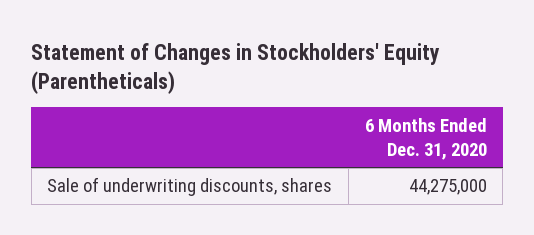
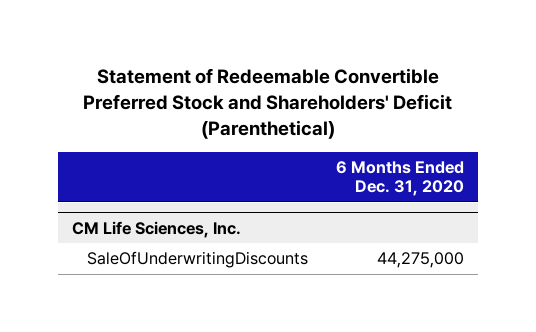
- Statement of Changes in Stockholders' Equity (Parentheticals)
+ Statement of Redeemable Convertible Preferred Stock and Shareholders' Deficit (Parenthetical)
- Sale of underwriting discounts, shares | 44,275,000
+ CM Life Sciences, Inc.
+ SaleOfUnderwritingDiscounts | 44,275,000

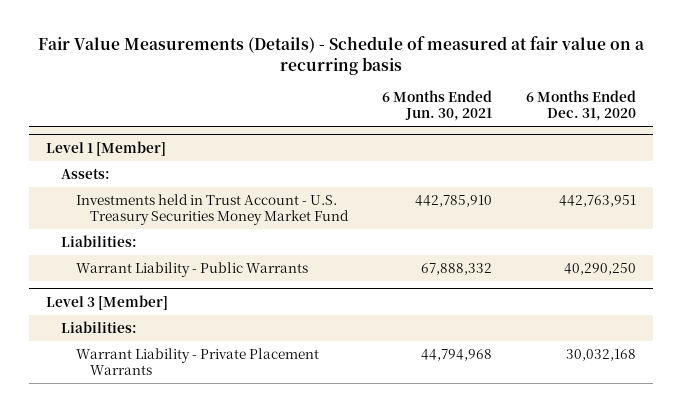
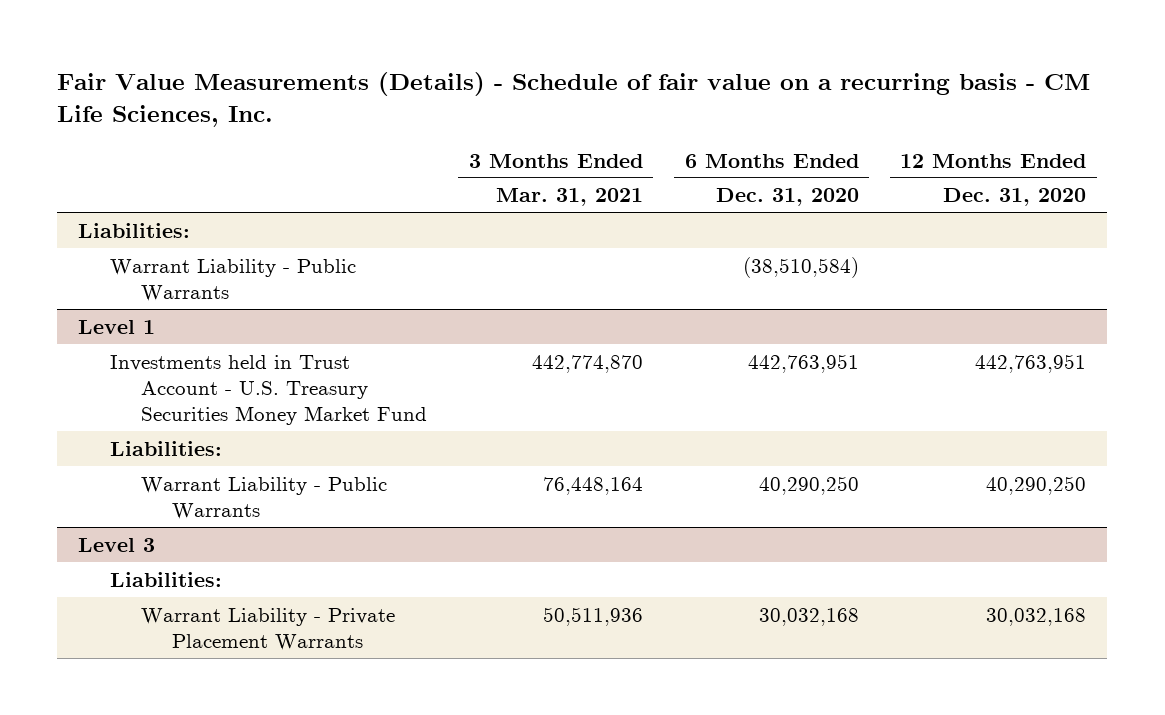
- Fair Value Measurements (Details) - Schedule of measured at fair value on a recurring basis
+ Fair Value Measurements (Details) - Schedule of fair value on a recurring basis - CM Life Sciences, Inc.
- | 6 Months Ended Jun. 30, 2021 | 6 Months Ended Dec. 31, 2020
+ | 3 Months Ended Mar. 31, 2021 | 6 Months Ended Dec. 31, 2020 | 12 Months Ended Dec. 31, 2020
- Level 1 [Member]
- Assets:
+ Liabilities:
+ Warrant Liability - Public Warrants | | (38,510,584) |
+ Level 1
- Level 3 [Member]
+ Level 3

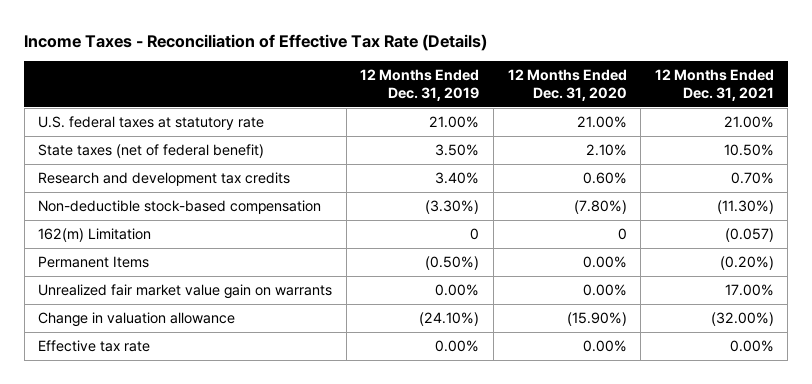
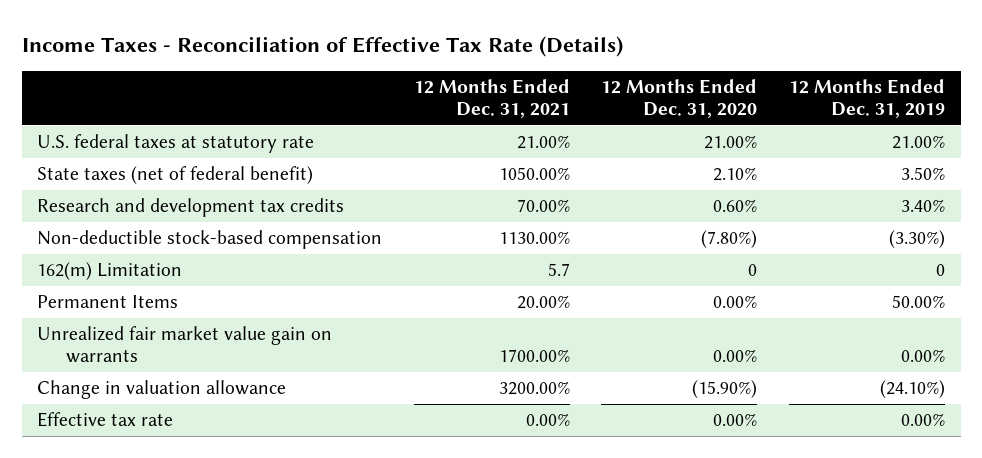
- | 12 Months Ended Dec. 31, 2019 | 12 Months Ended Dec. 31, 2020 | 12 Months Ended Dec. 31, 2021
+ | 12 Months Ended Dec. 31, 2021 | 12 Months Ended Dec. 31, 2020 | 12 Months Ended Dec. 31, 2019
- State taxes (net of federal benefit) | 3.50% | 2.10% | 10.50%
- Research and development tax credits | 3.40% | 0.60% | 0.70%
- Non-deductible stock-based compensation | (3.30%) | (7.80%) | (11.30%)
- 162(m) Limitation | 0 | 0 | (0.057)
- Permanent Items | (0.50%) | 0.00% | (0.20%)
- Unrealized fair market value gain on warrants | 0.00% | 0.00% | 17.00%
- Change in valuation allowance | (24.10%) | (15.90%) | (32.00%)
+ State taxes (net of federal benefit) | 1050.00% | 2.10% | 3.50%
+ Research and development tax credits | 70.00% | 0.60% | 3.40%
+ Non-deductible stock-based compensation | 1130.00% | (7.80%) | (3.30%)
+ 162(m) Limitation | 5.7 | 0 | 0
+ Permanent Items | 20.00% | 0.00% | 50.00%
+ Unrealized fair market value gain on warrants | 1700.00% | 0.00% | 0.00%
+ Change in valuation allowance | 3200.00% | (15.90%) | (24.10%)

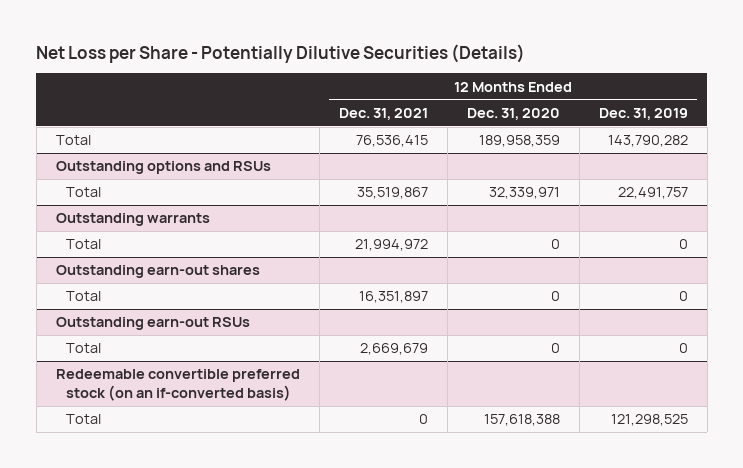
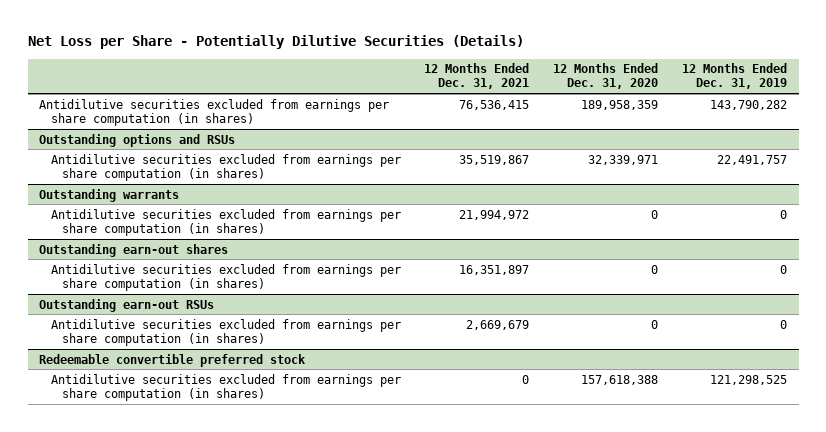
- Total | 76,536,415 | 189,958,359 | 143,790,282
+ Antidilutive securities excluded from earnings per share computation (in shares) | 76,536,415 | 189,958,359 | 143,790,282
@ Outstanding options and RSUs
- Total | 35,519,867 | 32,339,971 | 22,491,757
+ Antidilutive securities excluded from earnings per share computation (in shares) | 35,519,867 | 32,339,971 | 22,491,757
@ Outstanding warrants
- Total | 21,994,972 | 0 | 0
+ Antidilutive securities excluded from earnings per share computation (in shares) | 21,994,972 | 0 | 0
@ Outstanding earn-out shares
- Total | 16,351,897 | 0 | 0
+ Antidilutive securities excluded from earnings per share computation (in shares) | 16,351,897 | 0 | 0
@ Outstanding earn-out RSUs
- Total | 2,669,679 | 0 | 0
- Redeemable convertible preferred stock (on an if-converted basis)
- Total | 0 | 157,618,388 | 121,298,525
@ Outstanding earn-out RSUs
+ Antidilutive securities excluded from earnings per share computation (in shares) | 2,669,679 | 0 | 0
+ Redeemable convertible preferred stock
+ Antidilutive securities excluded from earnings per share computation (in shares) | 0 | 157,618,388 | 121,298,525

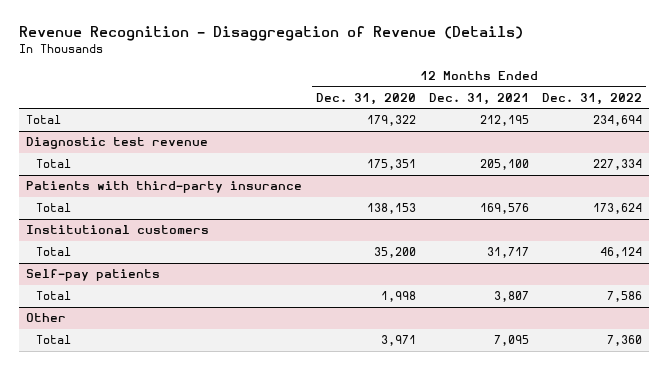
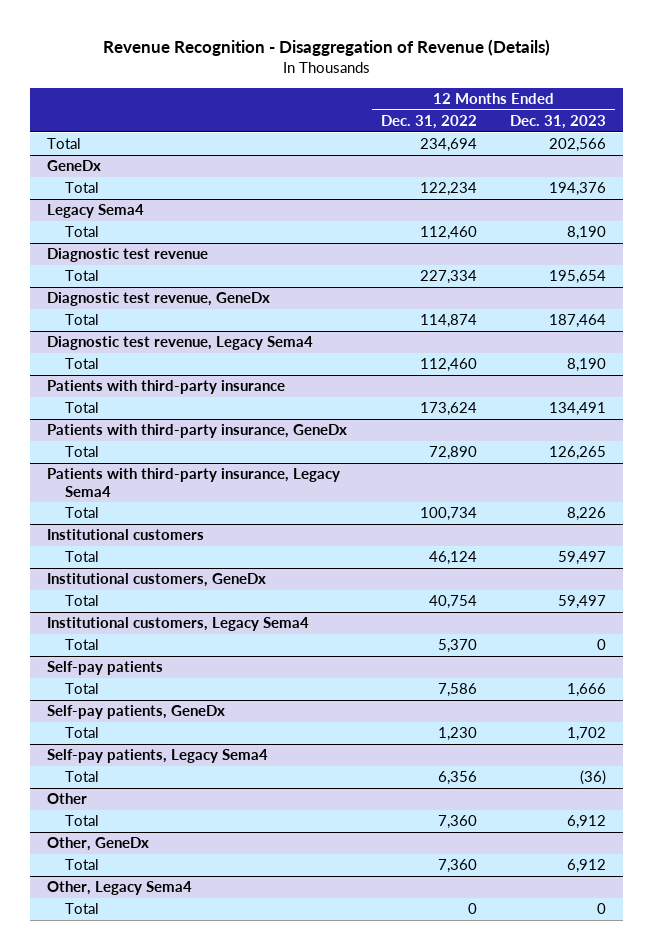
- | 12 Months Ended Dec. 31, 2020 | 12 Months Ended Dec. 31, 2021 | 12 Months Ended Dec. 31, 2022
+ | 12 Months Ended Dec. 31, 2022 | 12 Months Ended Dec. 31, 2023
+ GeneDx
+ Total | 122,234 | 194,376
+ Legacy Sema4
+ Total | 112,460 | 8,190
+ Diagnostic test revenue, GeneDx
+ Total | 114,874 | 187,464
+ Diagnostic test revenue, Legacy Sema4
+ Total | 112,460 | 8,190
+ Patients with third-party insurance, GeneDx
+ Total | 72,890 | 126,265
+ Patients with third-party insurance, Legacy Sema4
+ Total | 100,734 | 8,226
+ Institutional customers, GeneDx
+ Total | 40,754 | 59,497
+ Institutional customers, Legacy Sema4
+ Total | 5,370 | 0
+ Self-pay patients, GeneDx
+ Total | 1,230 | 1,702
+ Self-pay patients, Legacy Sema4
+ Total | 6,356 | (36)
+ Other, GeneDx
+ Total | 7,360 | 6,912
+ Other, Legacy Sema4
+ Total | 0 | 0

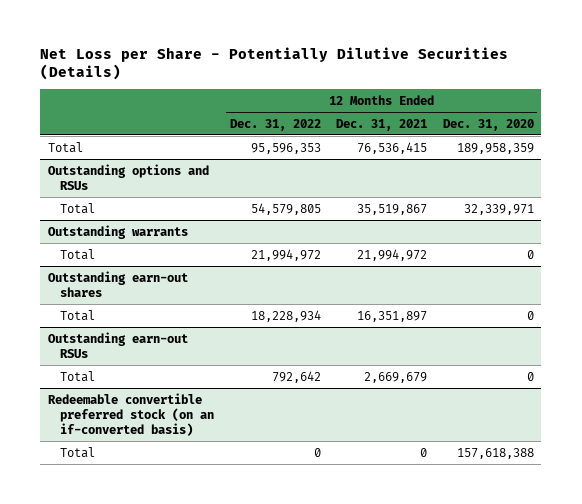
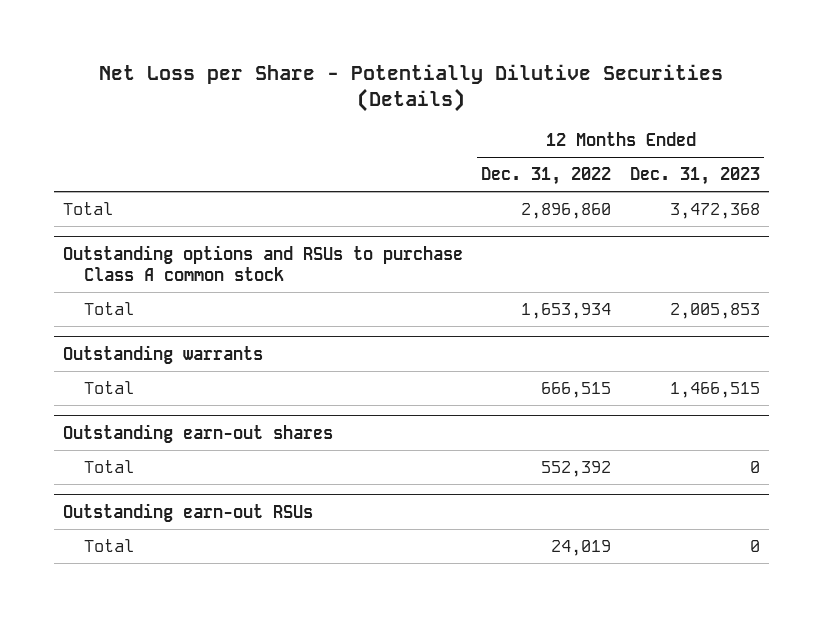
- | 12 Months Ended Dec. 31, 2022 | 12 Months Ended Dec. 31, 2021 | 12 Months Ended Dec. 31, 2020
+ | 12 Months Ended Dec. 31, 2022 | 12 Months Ended Dec. 31, 2023
- Total | 95,596,353 | 76,536,415 | 189,958,359
- Outstanding options and RSUs
- Total | 54,579,805 | 35,519,867 | 32,339,971
+ Total | 2,896,860 | 3,472,368
+ Outstanding options and RSUs to purchase Class A common stock
+ Total | 1,653,934 | 2,005,853
@ Outstanding warrants
- Total | 21,994,972 | 21,994,972 | 0
+ Total | 666,515 | 1,466,515
@ Outstanding earn-out shares
- Total | 18,228,934 | 16,351,897 | 0
+ Total | 552,392 | 0
@ Outstanding earn-out RSUs
- Total | 792,642 | 2,669,679 | 0
- Redeemable convertible preferred stock (on an if-converted basis)
- Total | 0 | 0 | 157,618,388
@ Outstanding earn-out RSUs
+ Total | 24,019 | 0

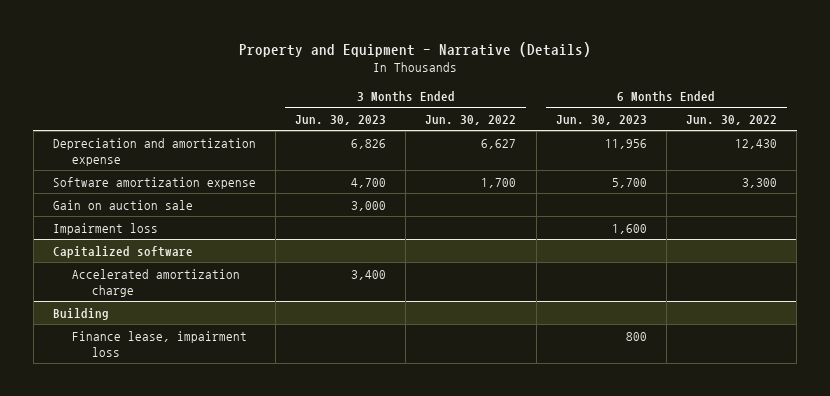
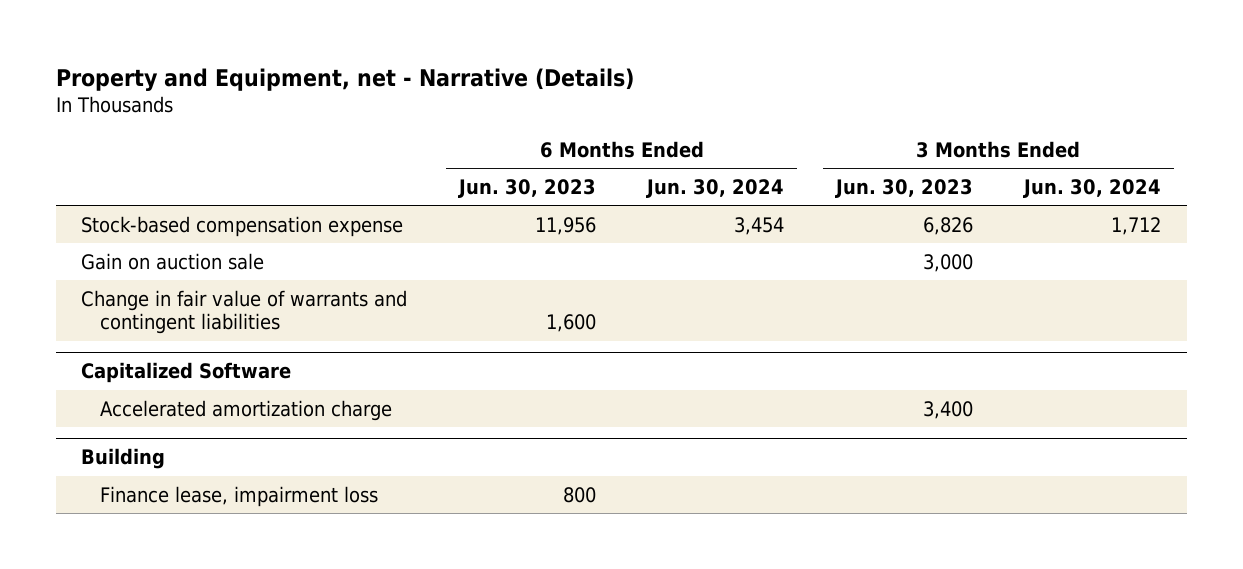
- Property and Equipment - Narrative (Details)
+ Property and Equipment, net - Narrative (Details)
- | 3 Months Ended Jun. 30, 2023 | 3 Months Ended Jun. 30, 2022 | 6 Months Ended Jun. 30, 2023 | 6 Months Ended Jun. 30, 2022
+ | 6 Months Ended Jun. 30, 2023 | 6 Months Ended Jun. 30, 2024 | 3 Months Ended Jun. 30, 2023 | 3 Months Ended Jun. 30, 2024
- Depreciation and amortization expense | 6,826 | 6,627 | 11,956 | 12,430
- Software amortization expense | 4,700 | 1,700 | 5,700 | 3,300
+ Stock-based compensation expense | 11,956 | 3,454 | 6,826 | 1,712
- Impairment loss | | | 1,600 |
- Capitalized software
+ Change in fair value of warrants and contingent liabilities | 1,600 | | |
+ Capitalized Software

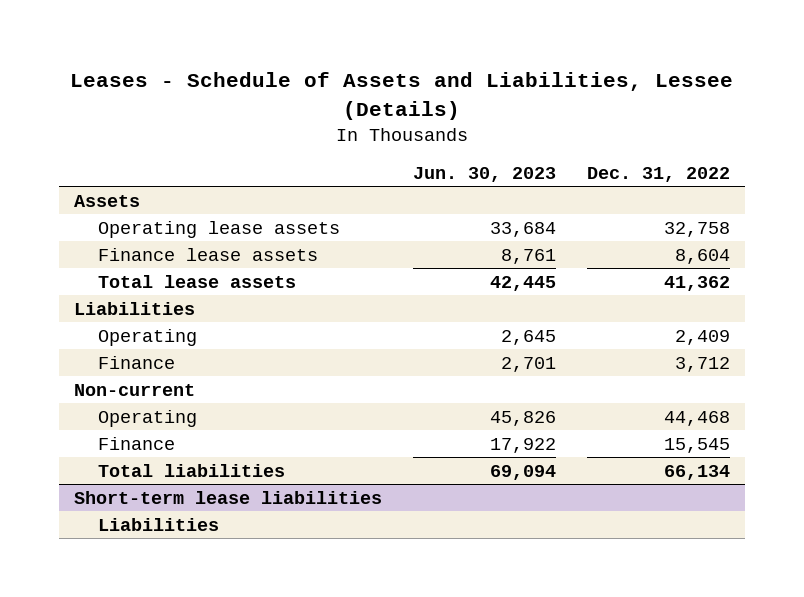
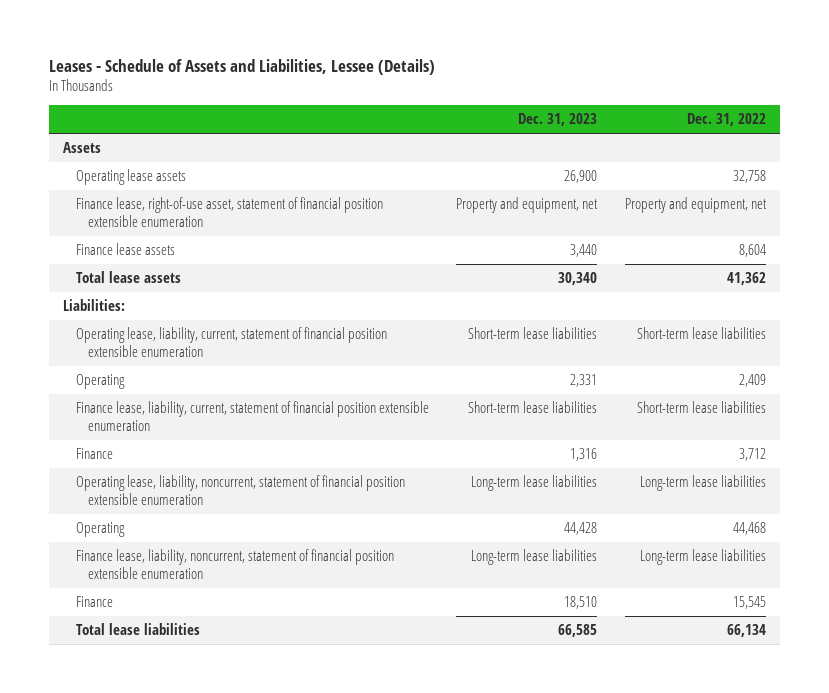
- | Jun. 30, 2023 | Dec. 31, 2022
+ | Dec. 31, 2023 | Dec. 31, 2022
+ Finance lease, right-of-use asset, statement of financial position extensible enumeration | Property and equipment, net | Property and equipment, net
- Liabilities
+ Liabilities:
+ Operating lease, liability, current, statement of financial position extensible enumeration | Short-term lease liabilities | Short-term lease liabilities
+ Finance lease, liability, current, statement of financial position extensible enumeration | Short-term lease liabilities | Short-term lease liabilities
- Non-current
+ Operating lease, liability, noncurrent, statement of financial position extensible enumeration | Long-term lease liabilities | Long-term lease liabilities
+ Finance lease, liability, noncurrent, statement of financial position extensible enumeration | Long-term lease liabilities | Long-term lease liabilities
- Total liabilities | 69,094 | 66,134
- Short-term lease liabilities
- Liabilities
+ Total lease liabilities | 66,585 | 66,134

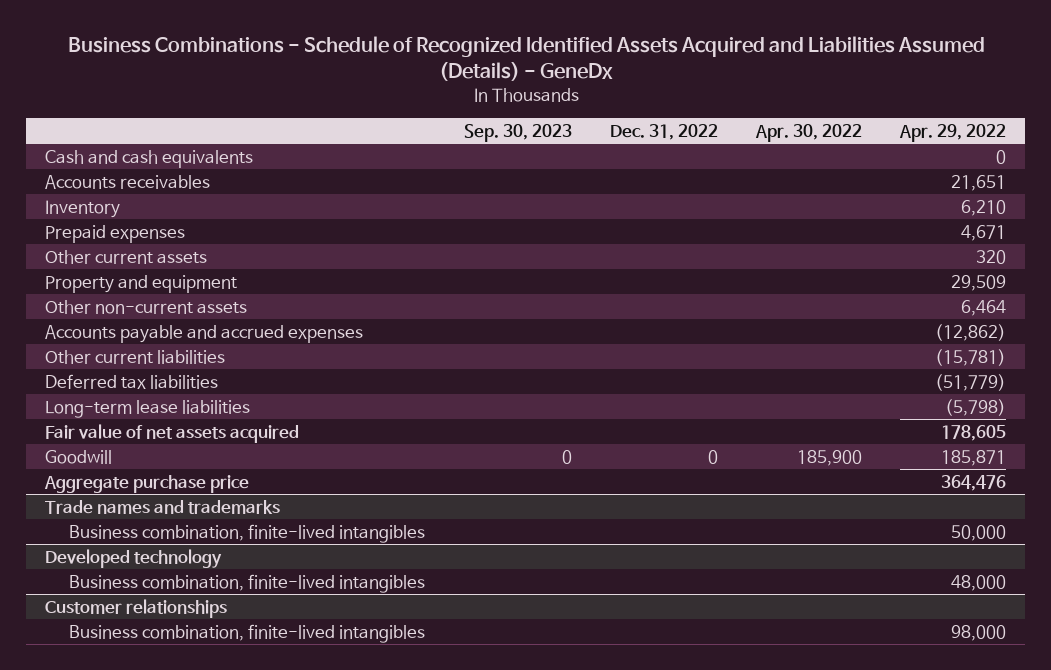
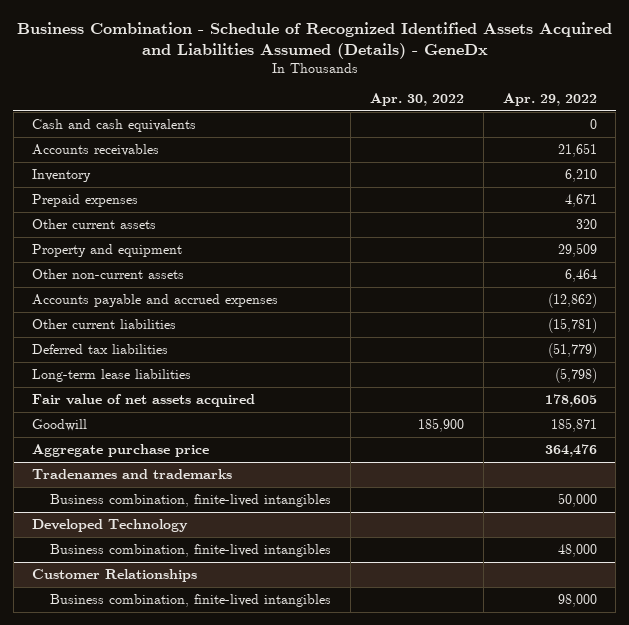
- Business Combinations - Schedule of Recognized Identified Assets Acquired and Liabilities Assumed (Details) - GeneDx
+ Business Combination - Schedule of Recognized Identified Assets Acquired and Liabilities Assumed (Details) - GeneDx
- | Sep. 30, 2023 | Dec. 31, 2022 | Apr. 30, 2022 | Apr. 29, 2022
+ | Apr. 30, 2022 | Apr. 29, 2022
- Trade names and trademarks
+ Tradenames and trademarks
- Developed technology
+ Developed Technology
- Customer relationships
+ Customer Relationships

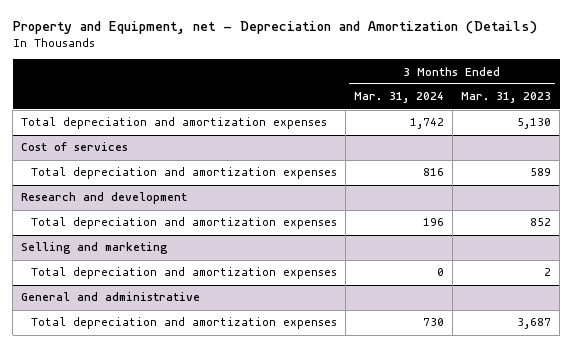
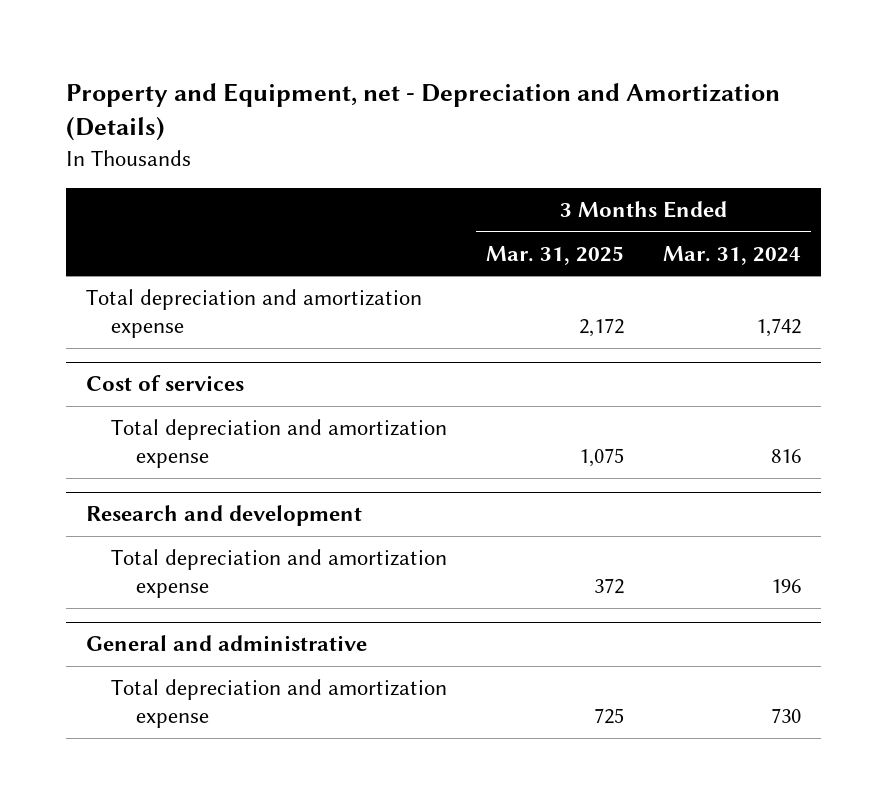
- | 3 Months Ended Mar. 31, 2024 | 3 Months Ended Mar. 31, 2023
+ | 3 Months Ended Mar. 31, 2025 | 3 Months Ended Mar. 31, 2024
- Total depreciation and amortization expenses | 1,742 | 5,130
+ Total depreciation and amortization expense | 2,172 | 1,742
@ Cost of services
- Total depreciation and amortization expenses | 816 | 589
+ Total depreciation and amortization expense | 1,075 | 816
@ Research and development
- Total depreciation and amortization expenses | 196 | 852
- Selling and marketing
- Total depreciation and amortization expenses | 0 | 2
@ Research and development
+ Total depreciation and amortization expense | 372 | 196
@ General and administrative
- Total depreciation and amortization expenses | 730 | 3,687
+ Total depreciation and amortization expense | 725 | 730

